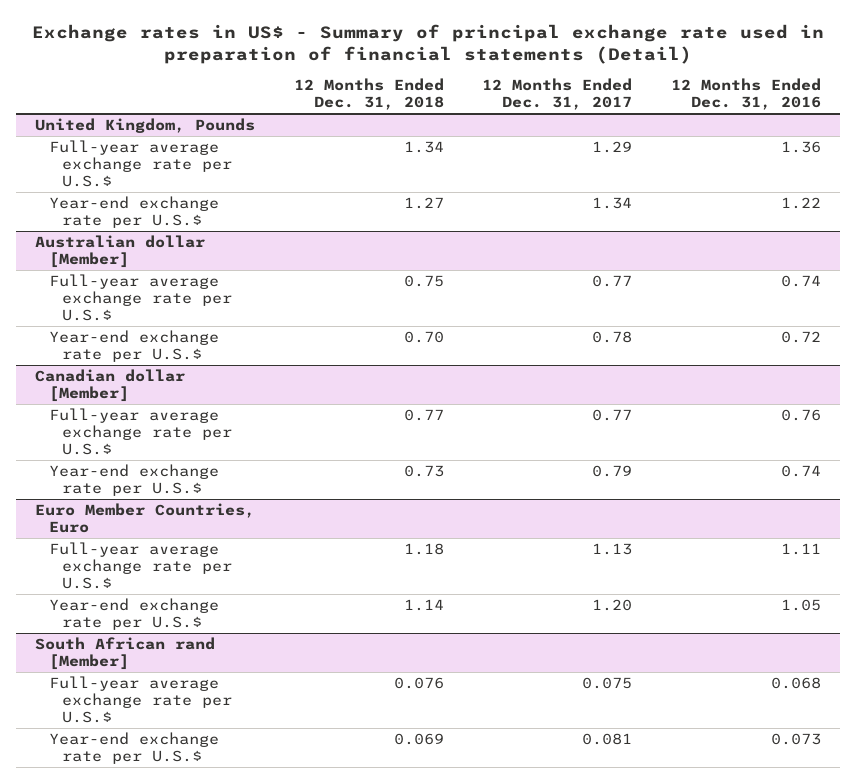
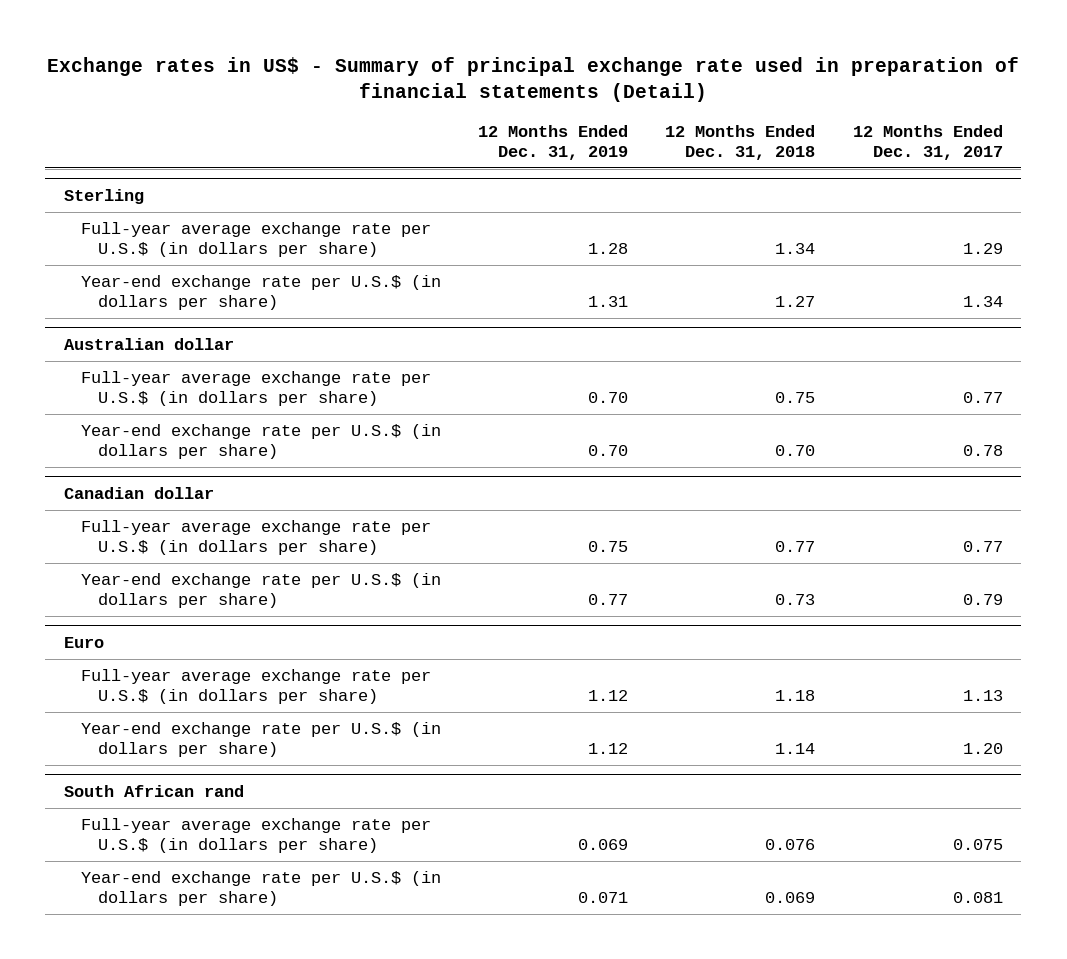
- | 12 Months Ended Dec. 31, 2018 | 12 Months Ended Dec. 31, 2017 | 12 Months Ended Dec. 31, 2016
+ | 12 Months Ended Dec. 31, 2019 | 12 Months Ended Dec. 31, 2018 | 12 Months Ended Dec. 31, 2017
- United Kingdom, Pounds
- Full-year average exchange rate per U.S.$ | 1.34 | 1.29 | 1.36
- Year-end exchange rate per U.S.$ | 1.27 | 1.34 | 1.22
- Australian dollar [Member]
- Full-year average exchange rate per U.S.$ | 0.75 | 0.77 | 0.74
- Year-end exchange rate per U.S.$ | 0.70 | 0.78 | 0.72
- Canadian dollar [Member]
- Full-year average exchange rate per U.S.$ | 0.77 | 0.77 | 0.76
- Year-end exchange rate per U.S.$ | 0.73 | 0.79 | 0.74
- Euro Member Countries, Euro
- Full-year average exchange rate per U.S.$ | 1.18 | 1.13 | 1.11
- Year-end exchange rate per U.S.$ | 1.14 | 1.20 | 1.05
- South African rand [Member]
- Full-year average exchange rate per U.S.$ | 0.076 | 0.075 | 0.068
- Year-end exchange rate per U.S.$ | 0.069 | 0.081 | 0.073
+ Sterling
+ Full-year average exchange rate per U.S.$ (in dollars per share) | 1.28 | 1.34 | 1.29
+ Year-end exchange rate per U.S.$ (in dollars per share) | 1.31 | 1.27 | 1.34
+ Australian dollar
+ Full-year average exchange rate per U.S.$ (in dollars per share) | 0.70 | 0.75 | 0.77
+ Year-end exchange rate per U.S.$ (in dollars per share) | 0.70 | 0.70 | 0.78
+ Canadian dollar
+ Full-year average exchange rate per U.S.$ (in dollars per share) | 0.75 | 0.77 | 0.77
+ Year-end exchange rate per U.S.$ (in dollars per share) | 0.77 | 0.73 | 0.79
+ Euro
+ Full-year average exchange rate per U.S.$ (in dollars per share) | 1.12 | 1.18 | 1.13
+ Year-end exchange rate per U.S.$ (in dollars per share) | 1.12 | 1.14 | 1.20
+ South African rand
+ Full-year average exchange rate per U.S.$ (in dollars per share) | 0.069 | 0.076 | 0.075
+ Year-end exchange rate per U.S.$ (in dollars per share) | 0.071 | 0.069 | 0.081

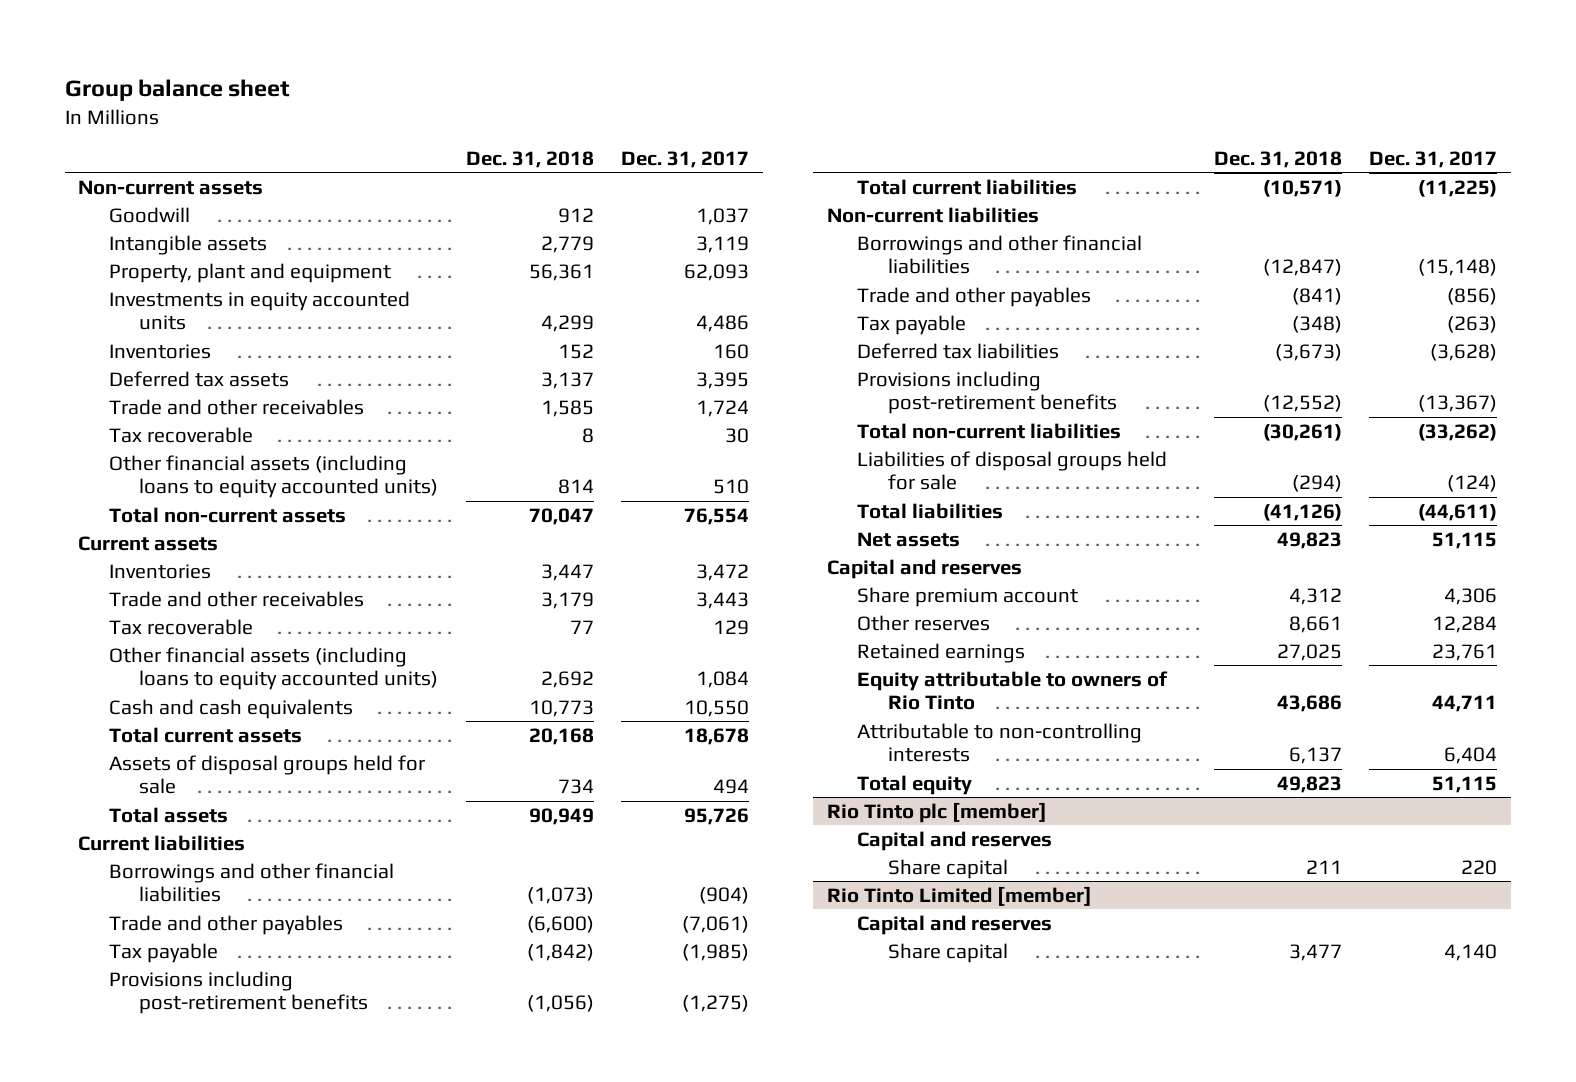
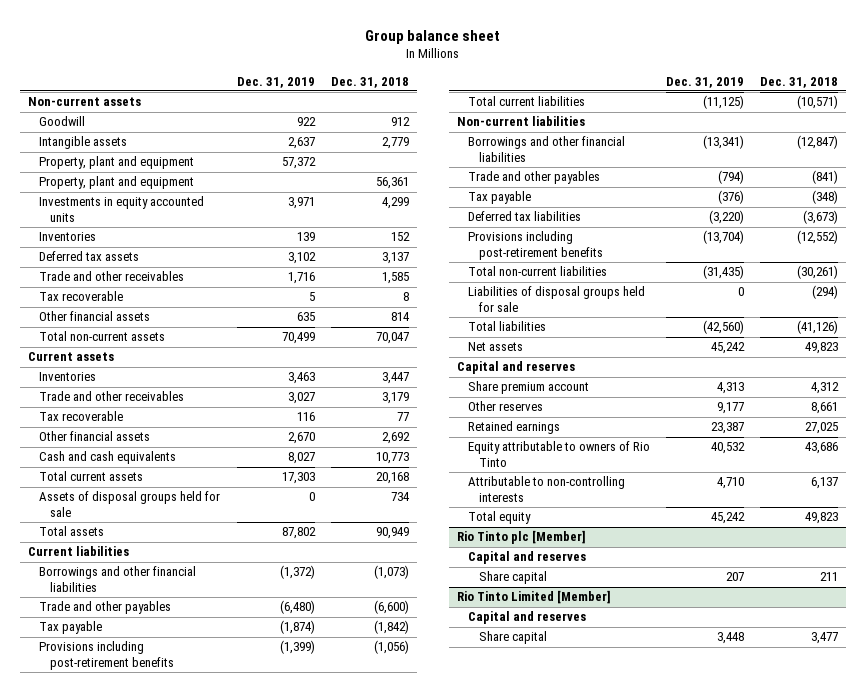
- | Dec. 31, 2018 | Dec. 31, 2017
+ | Dec. 31, 2019 | Dec. 31, 2018
+ Property, plant and equipment | 57,372 |
- Other financial assets (including loans to equity accounted units) | 814 | 510
+ Other financial assets | 635 | 814
- Other financial assets (including loans to equity accounted units) | 2,692 | 1,084
+ Other financial assets | 2,670 | 2,692
- Rio Tinto plc [member]
+ Rio Tinto plc [Member]
- Rio Tinto Limited [member]
+ Rio Tinto Limited [Member]

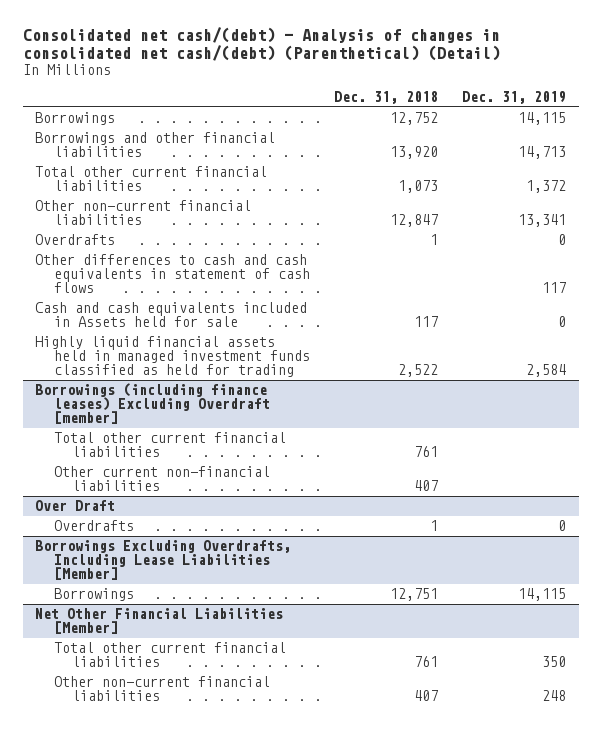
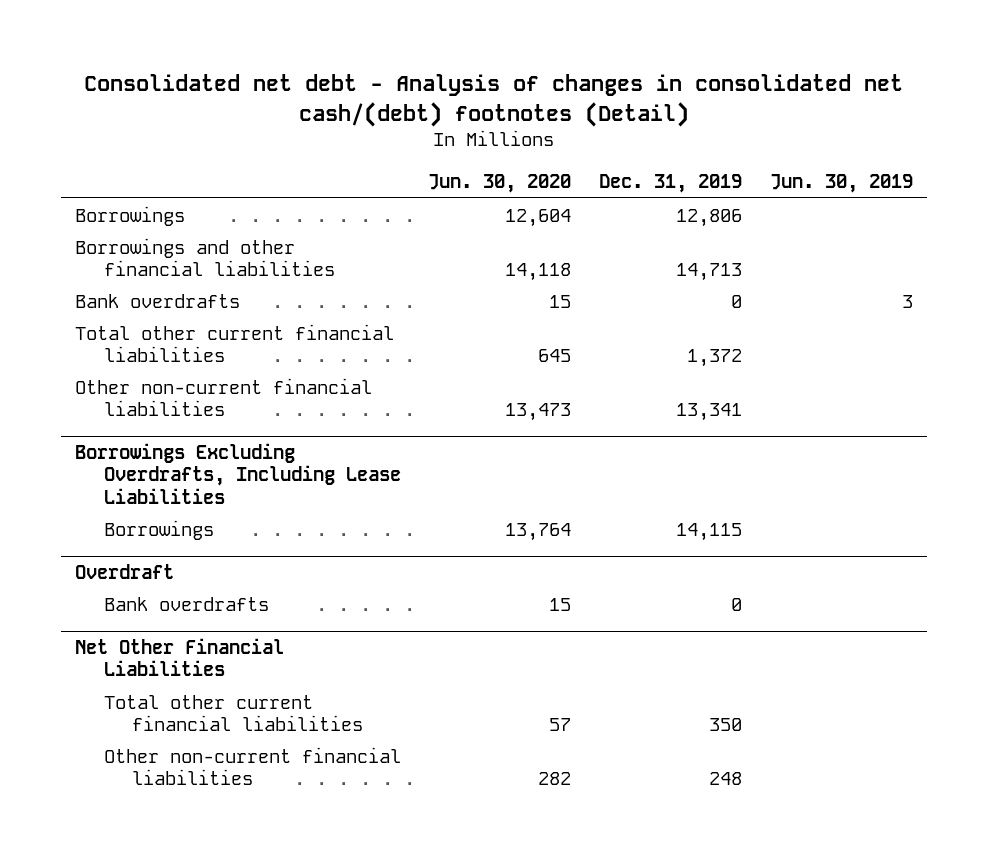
- Consolidated net cash/(debt) - Analysis of changes in consolidated net cash/(debt) (Parenthetical) (Detail)
+ Consolidated net debt - Analysis of changes in consolidated net cash/(debt) footnotes (Detail)
- | Dec. 31, 2018 | Dec. 31, 2019
+ | Jun. 30, 2020 | Dec. 31, 2019 | Jun. 30, 2019
- Borrowings | 12,752 | 14,115
+ Borrowings | 12,604 | 12,806 |
+ Bank overdrafts | 15 | 0 | 3
- Overdrafts | 1 | 0
- Other differences to cash and cash equivalents in statement of cash flows | | 117
- Cash and cash equivalents included in Assets held for sale | 117 | 0
- Highly liquid financial assets held in managed investment funds classified as held for trading | 2,522 | 2,584
- Borrowings (including finance leases) Excluding Overdraft [member]
- Total other current financial liabilities | 761 |
- Other current non-financial liabilities | 407 |
- Over Draft
- Overdrafts | 1 | 0
- Borrowings Excluding Overdrafts, Including Lease Liabilities [Member]
+ Borrowings Excluding Overdrafts, Including Lease Liabilities
- Net Other Financial Liabilities [Member]
+ Overdraft
+ Bank overdrafts | 15 | 0 |
+ Net Other Financial Liabilities

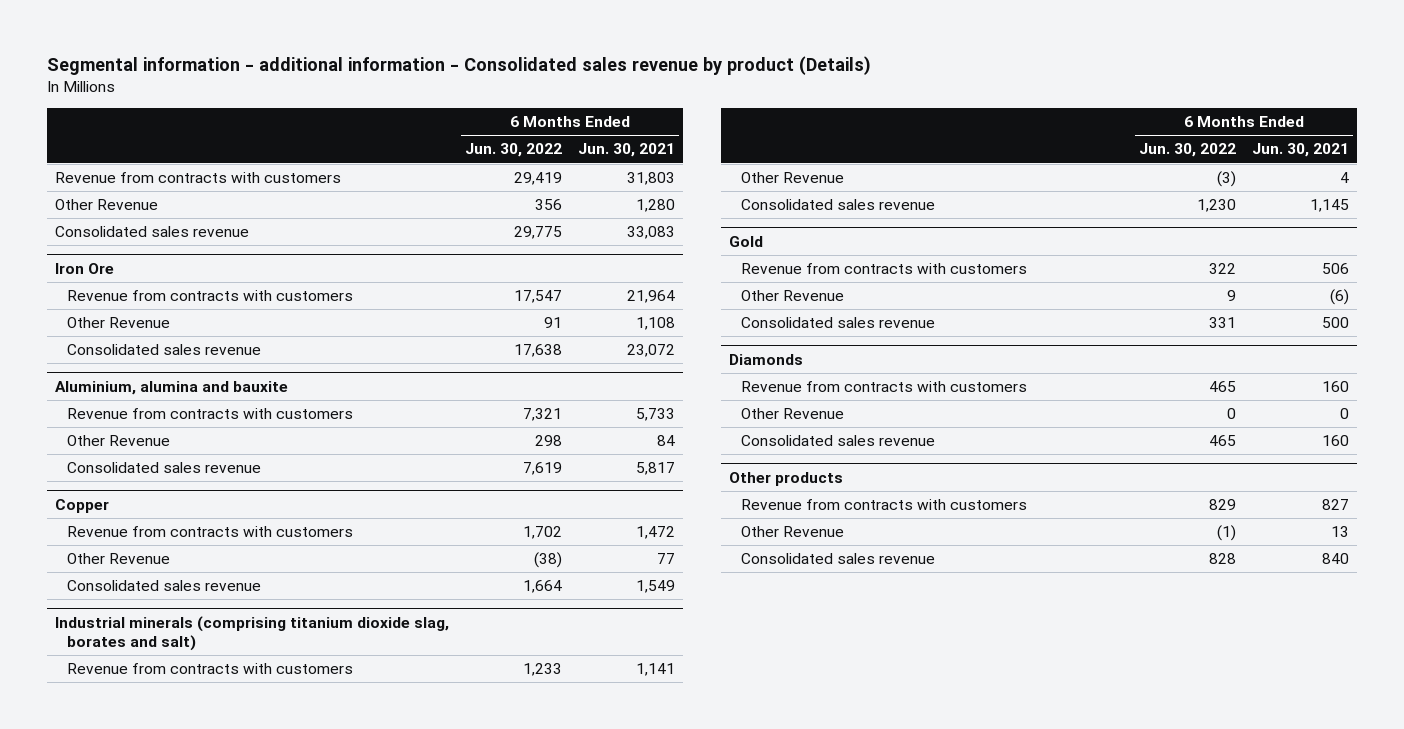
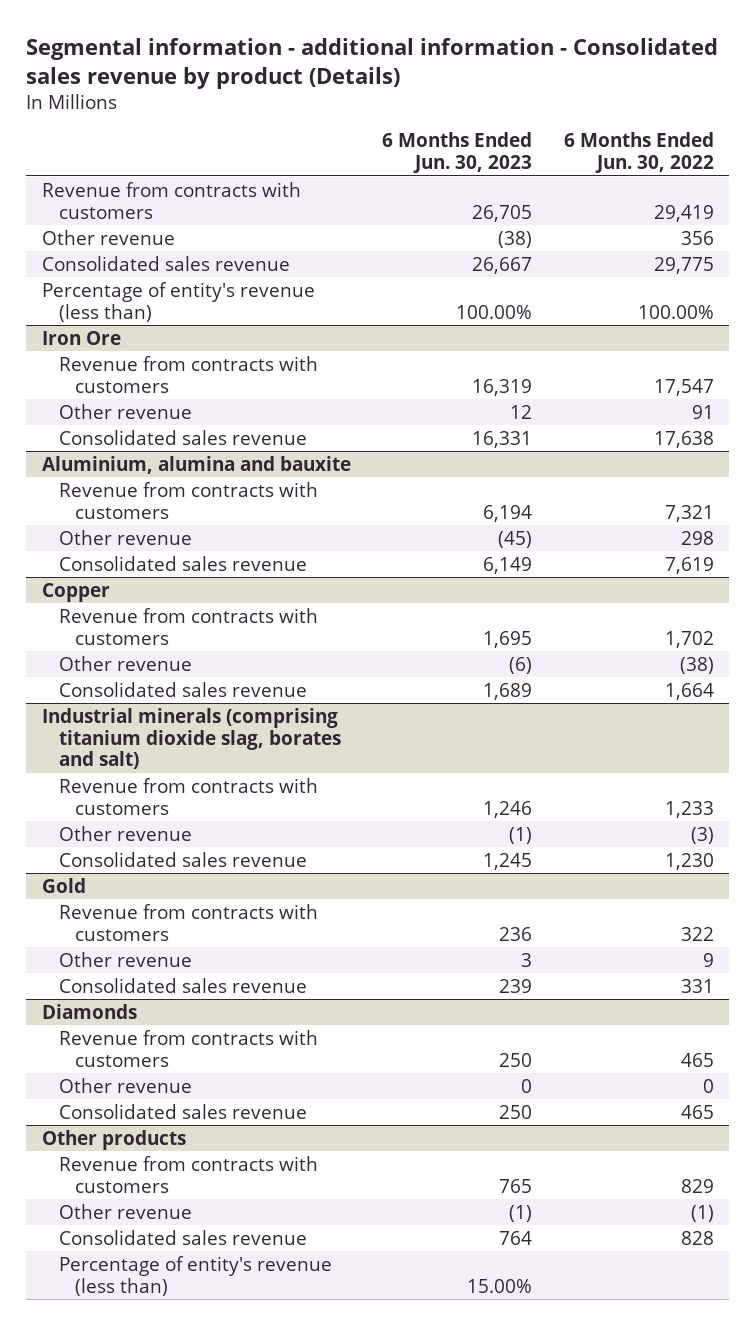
- | 6 Months Ended Jun. 30, 2022 | 6 Months Ended Jun. 30, 2021
+ | 6 Months Ended Jun. 30, 2023 | 6 Months Ended Jun. 30, 2022
- Other Revenue | 356 | 1,280
+ Other revenue | (38) | 356
+ Percentage of entity's revenue (less than) | 100.00% | 100.00%
@ Iron Ore
- Other Revenue | 91 | 1,108
+ Other revenue | 12 | 91
@ Aluminium, alumina and bauxite
- Other Revenue | 298 | 84
+ Other revenue | (45) | 298
@ Copper
- Other Revenue | (38) | 77
+ Other revenue | (6) | (38)
@ Industrial minerals (comprising titanium dioxide slag, borates and salt)
- Other Revenue | (3) | 4
+ Other revenue | (1) | (3)
@ Gold
- Other Revenue | 9 | (6)
+ Other revenue | 3 | 9
@ Diamonds
- Other Revenue | 0 | 0
+ Other revenue | 0 | 0
@ Other products
- Other Revenue | (1) | 13
+ Other revenue | (1) | (1)
+ Percentage of entity's revenue (less than) | 15.00% |

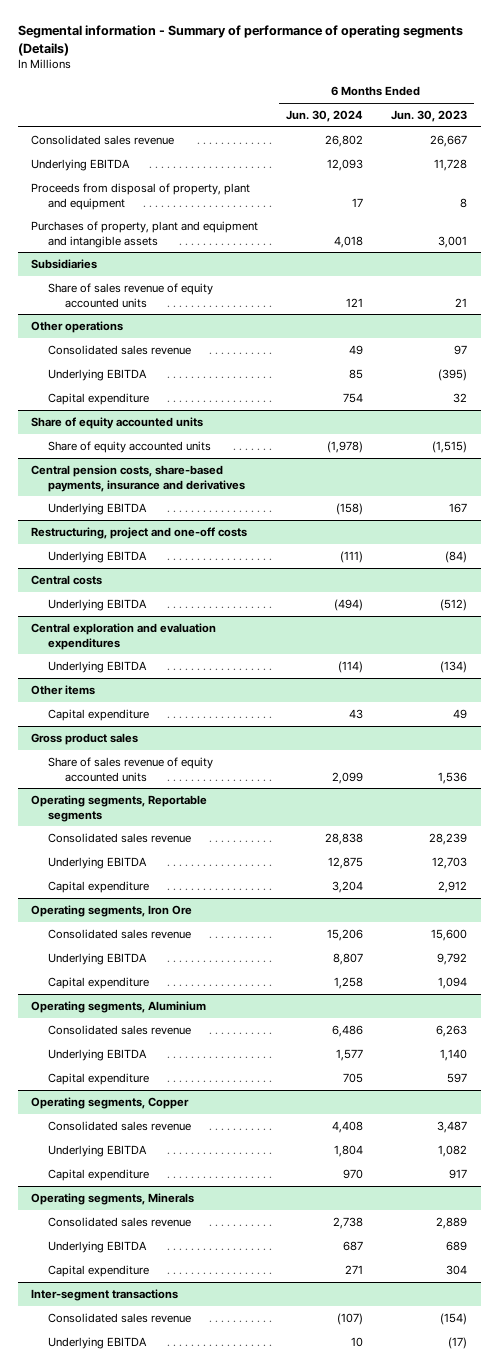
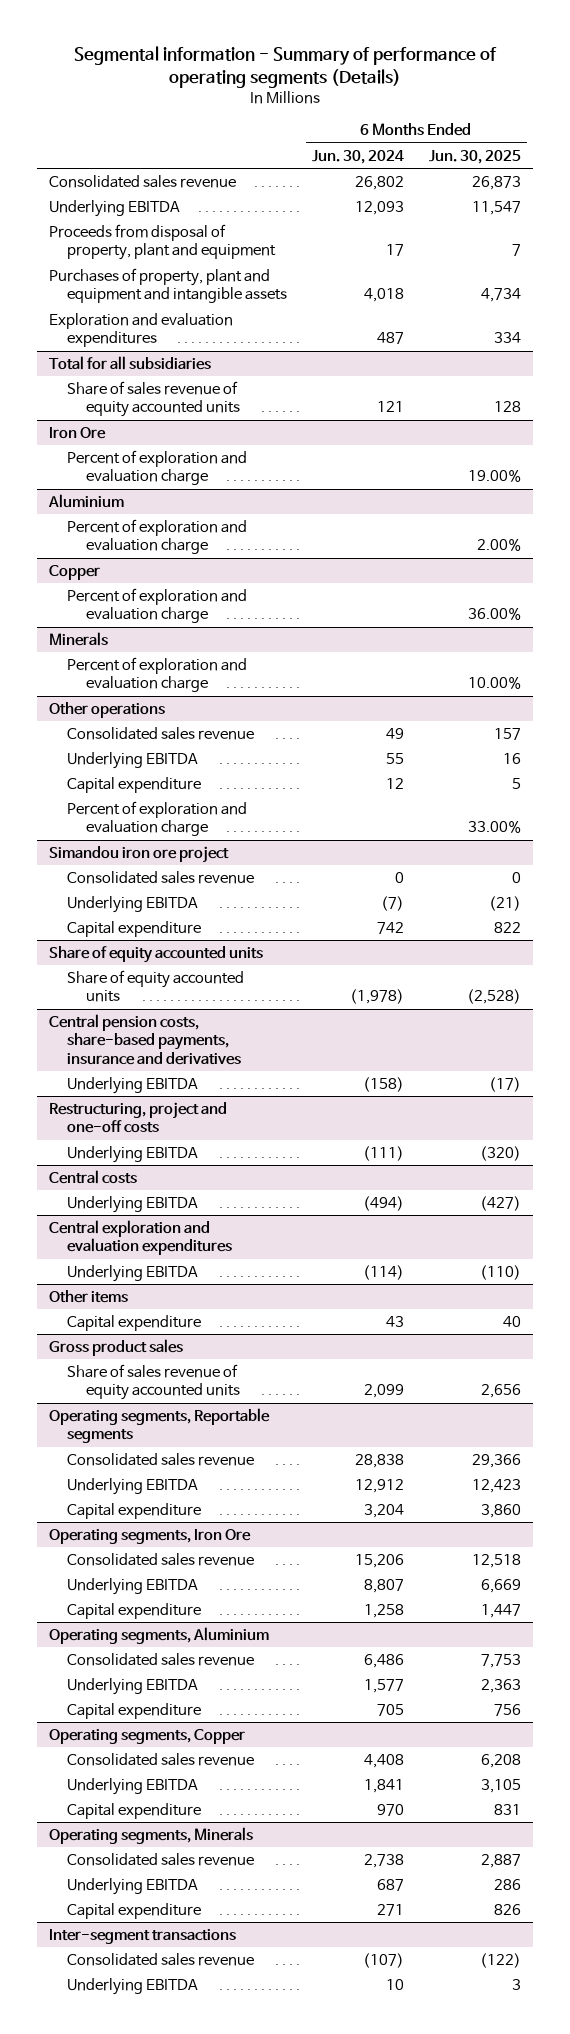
- | 6 Months Ended Jun. 30, 2024 | 6 Months Ended Jun. 30, 2023
+ | 6 Months Ended Jun. 30, 2024 | 6 Months Ended Jun. 30, 2025
- Subsidiaries
+ Exploration and evaluation expenditures | 487 | 334
+ Total for all subsidiaries
+ Iron Ore
+ Percent of exploration and evaluation charge | | 19.00%
+ Aluminium
+ Percent of exploration and evaluation charge | | 2.00%
+ Copper
+ Percent of exploration and evaluation charge | | 36.00%
+ Minerals
+ Percent of exploration and evaluation charge | | 10.00%
@ Other operations
- Underlying EBITDA | 85 | (395)
- Capital expenditure | 754 | 32
+ Underlying EBITDA | 55 | 16
+ Capital expenditure | 12 | 5
+ Percent of exploration and evaluation charge | | 33.00%
+ Simandou iron ore project
+ Consolidated sales revenue | 0 | 0
+ Underlying EBITDA | (7) | (21)
+ Capital expenditure | 742 | 822
@ Operating segments, Reportable segments
- Underlying EBITDA | 12,875 | 12,703
+ Underlying EBITDA | 12,912 | 12,423
@ Operating segments, Copper
- Underlying EBITDA | 1,804 | 1,082
+ Underlying EBITDA | 1,841 | 3,105

